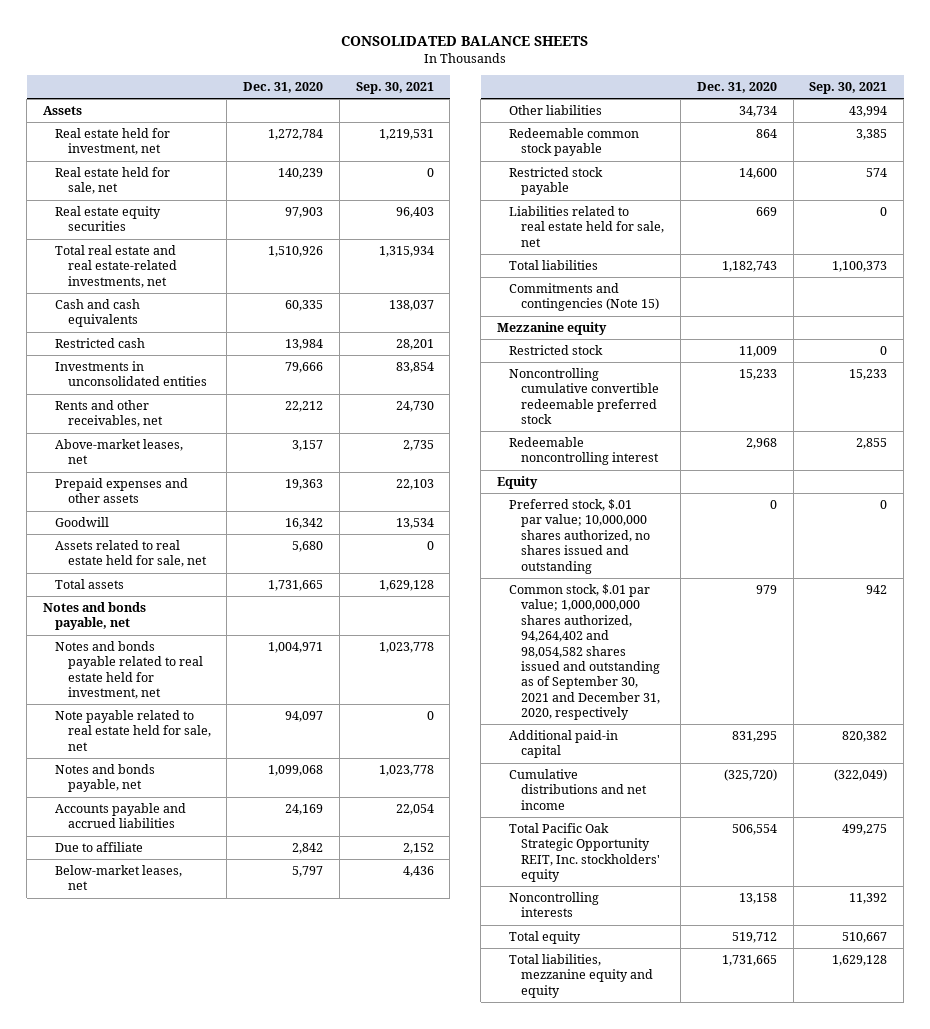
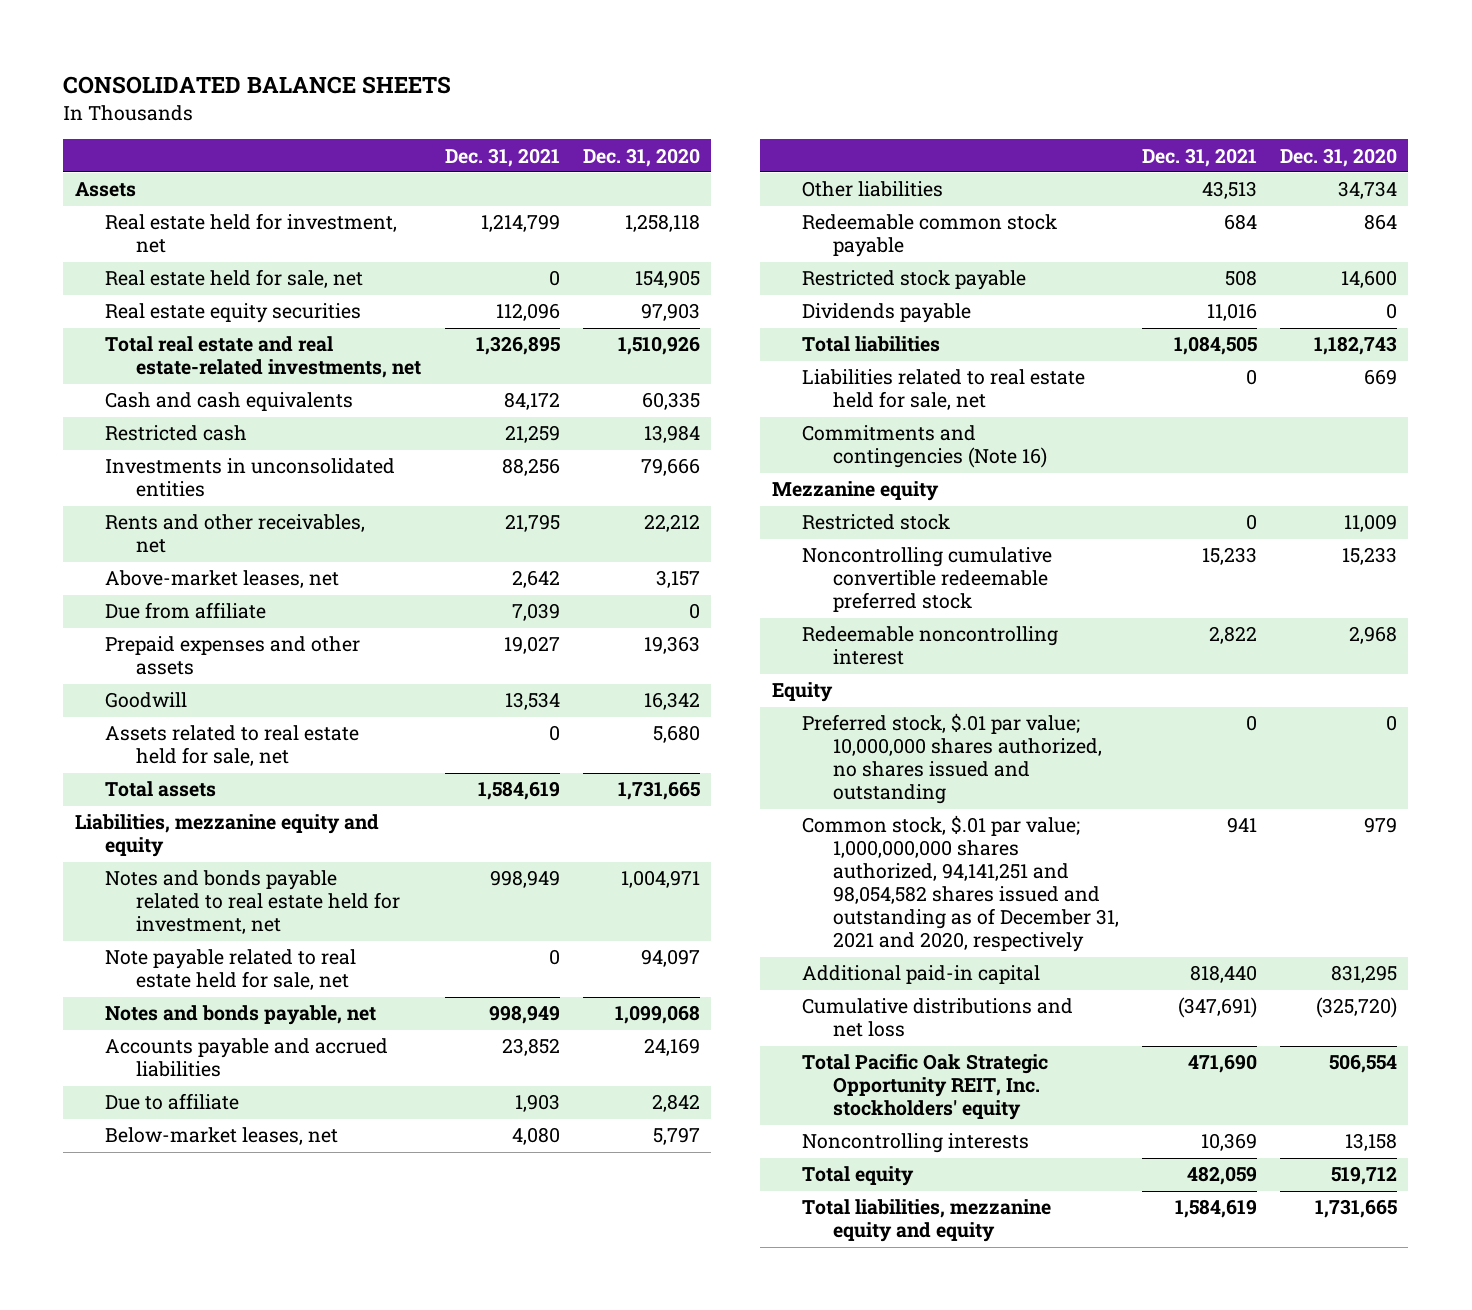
- | Dec. 31, 2020 | Sep. 30, 2021
+ | Dec. 31, 2021 | Dec. 31, 2020
- Real estate held for investment, net | 1,272,784 | 1,219,531
- Real estate held for sale, net | 140,239 | 0
+ Real estate held for investment, net | 1,214,799 | 1,258,118
+ Real estate held for sale, net | 0 | 154,905
+ Due from affiliate | 7,039 | 0
- Notes and bonds payable, net
+ Liabilities, mezzanine equity and equity
+ Dividends payable | 11,016 | 0
- Commitments and contingencies (Note 15)
moved down: Liabilities related to real estate held for sale, net | 0 | 669
+ Commitments and contingencies (Note 16)
- Common stock, $.01 par value; 1,000,000,000 shares authorized, 94,264,402 and 98,054,582 shares issued and outstanding as of September 30, 2021 and December 31, 2020, respectively | 979 | 942
+ Common stock, $.01 par value; 1,000,000,000 shares authorized, 94,141,251 and 98,054,582 shares issued and outstanding as of December 31, 2021 and 2020, respectively | 941 | 979
- Cumulative distributions and net income | (325,720) | (322,049)
+ Cumulative distributions and net loss | (347,691) | (325,720)

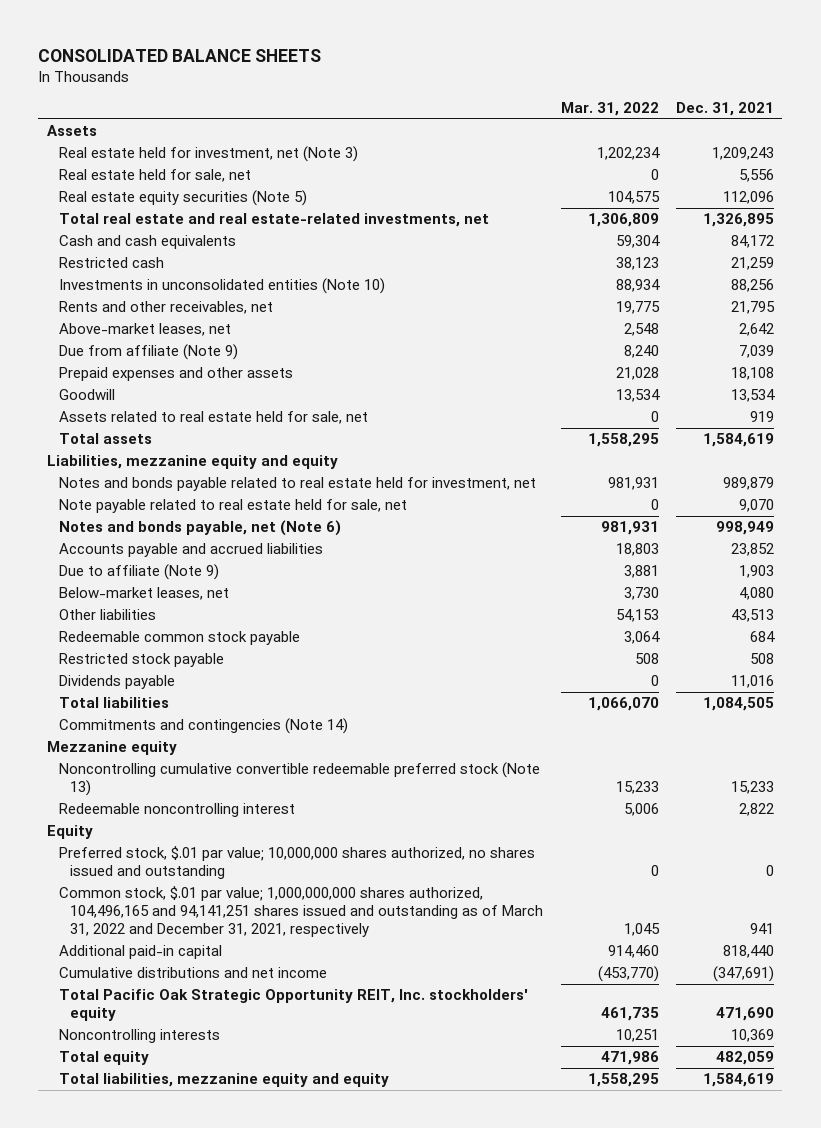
- | Dec. 31, 2021 | Dec. 31, 2020
+ | Mar. 31, 2022 | Dec. 31, 2021
- Real estate held for investment, net | 1,214,799 | 1,258,118
- Real estate held for sale, net | 0 | 154,905
- Real estate equity securities | 112,096 | 97,903
+ Real estate held for investment, net (Note 3) | 1,202,234 | 1,209,243
+ Real estate held for sale, net | 0 | 5,556
+ Real estate equity securities (Note 5) | 104,575 | 112,096
- Investments in unconsolidated entities | 88,256 | 79,666
+ Investments in unconsolidated entities (Note 10) | 88,934 | 88,256
- Due from affiliate | 7,039 | 0
- Prepaid expenses and other assets | 19,027 | 19,363
+ Due from affiliate (Note 9) | 8,240 | 7,039
+ Prepaid expenses and other assets | 21,028 | 18,108
- Assets related to real estate held for sale, net | 0 | 5,680
+ Assets related to real estate held for sale, net | 0 | 919
- Notes and bonds payable related to real estate held for investment, net | 998,949 | 1,004,971
- Note payable related to real estate held for sale, net | 0 | 94,097
- Notes and bonds payable, net | 998,949 | 1,099,068
+ Notes and bonds payable related to real estate held for investment, net | 981,931 | 989,879
+ Note payable related to real estate held for sale, net | 0 | 9,070
+ Notes and bonds payable, net (Note 6) | 981,931 | 998,949
- Due to affiliate | 1,903 | 2,842
+ Due to affiliate (Note 9) | 3,881 | 1,903
- Liabilities related to real estate held for sale, net | 0 | 669
- Commitments and contingencies (Note 16)
+ Commitments and contingencies (Note 14)
- Restricted stock | 0 | 11,009
- Noncontrolling cumulative convertible redeemable preferred stock | 15,233 | 15,233
+ Noncontrolling cumulative convertible redeemable preferred stock (Note 13) | 15,233 | 15,233
- Common stock, $.01 par value; 1,000,000,000 shares authorized, 94,141,251 and 98,054,582 shares issued and outstanding as of December 31, 2021 and 2020, respectively | 941 | 979
+ Common stock, $.01 par value; 1,000,000,000 shares authorized, 104,496,165 and 94,141,251 shares issued and outstanding as of March 31, 2022 and December 31, 2021, respectively | 1,045 | 941
- Cumulative distributions and net loss | (347,691) | (325,720)
+ Cumulative distributions and net income | (453,770) | (347,691)

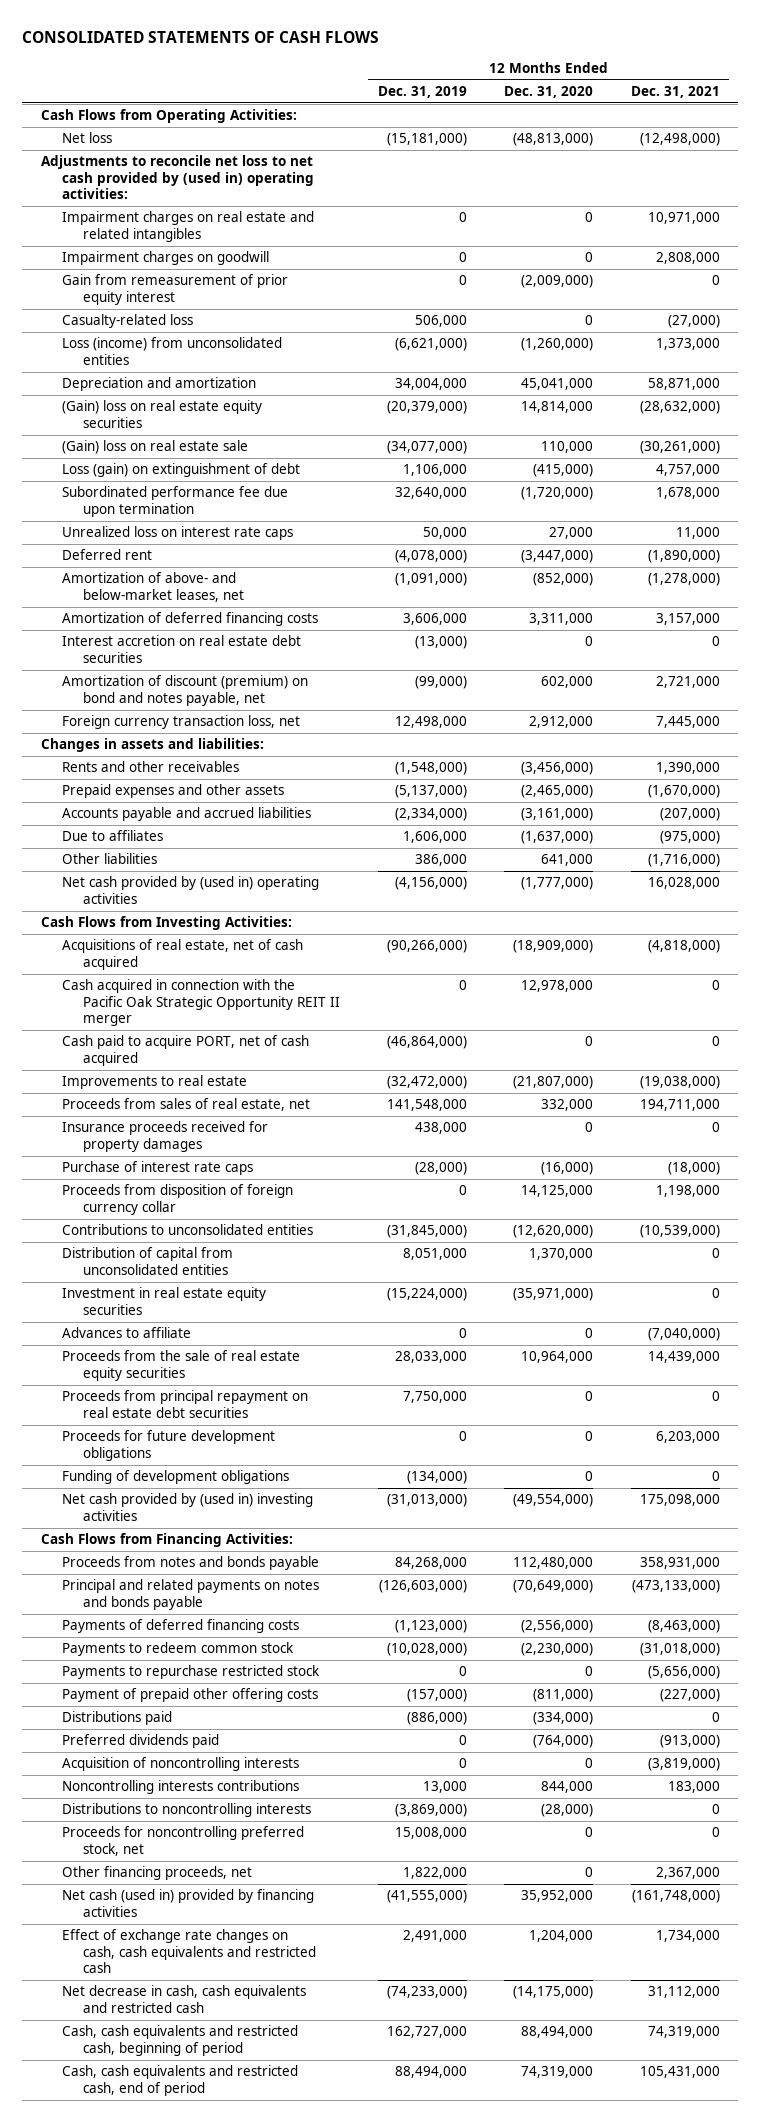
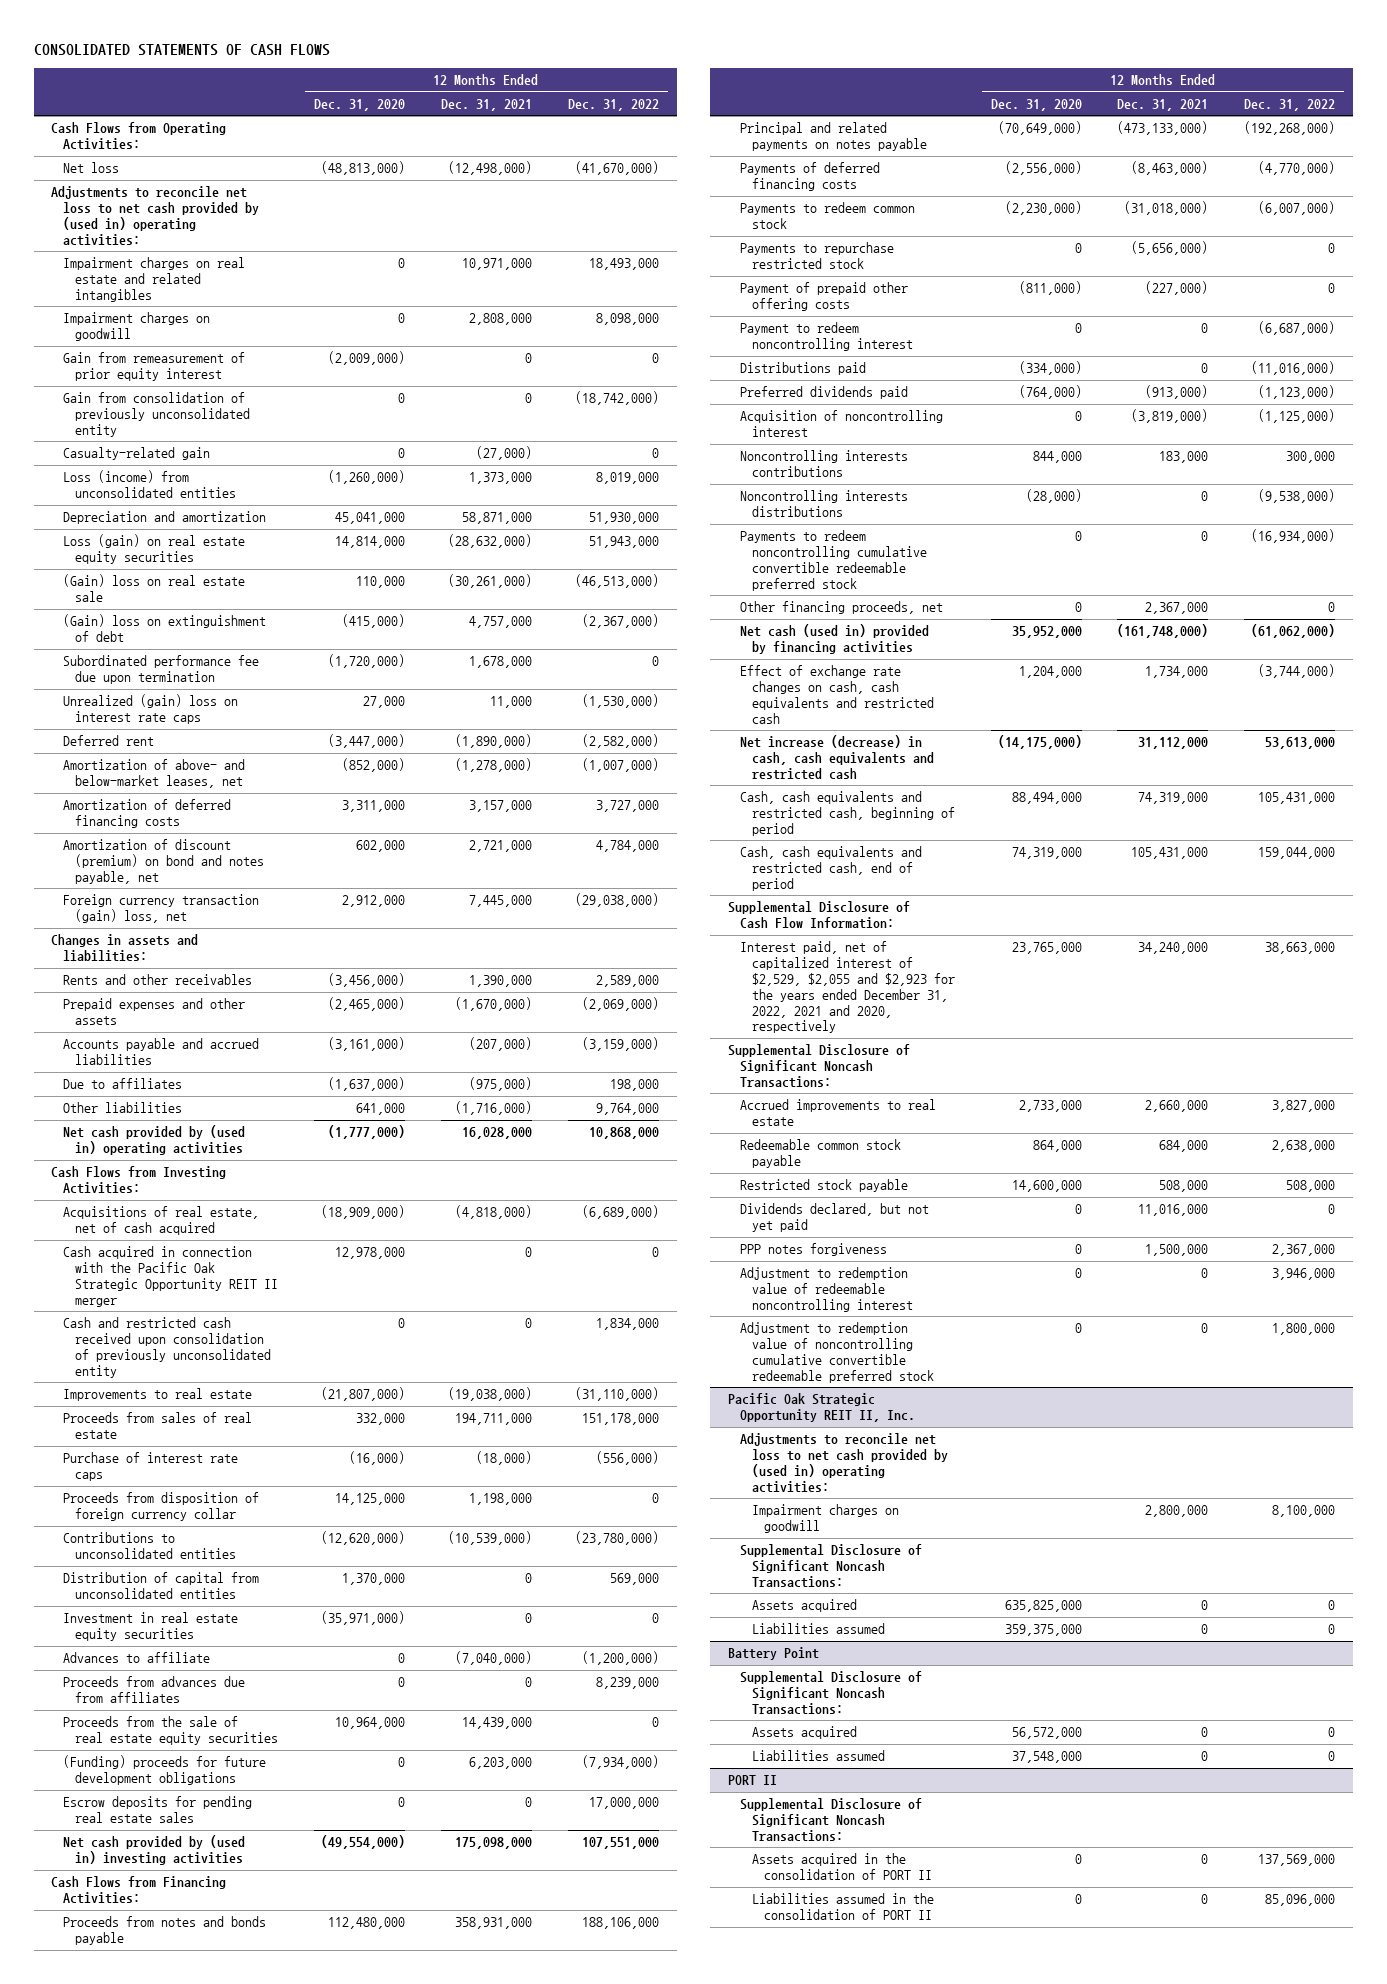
- | 12 Months Ended Dec. 31, 2019 | 12 Months Ended Dec. 31, 2020 | 12 Months Ended Dec. 31, 2021
+ | 12 Months Ended Dec. 31, 2020 | 12 Months Ended Dec. 31, 2021 | 12 Months Ended Dec. 31, 2022
- Casualty-related loss | 506,000 | 0 | (27,000)
+ Gain from consolidation of previously unconsolidated entity | 0 | 0 | (18,742,000)
+ Casualty-related gain | 0 | (27,000) | 0
- (Gain) loss on real estate equity securities | (20,379,000) | 14,814,000 | (28,632,000)
+ Loss (gain) on real estate equity securities | 14,814,000 | (28,632,000) | 51,943,000
- Loss (gain) on extinguishment of debt | 1,106,000 | (415,000) | 4,757,000
+ (Gain) loss on extinguishment of debt | (415,000) | 4,757,000 | (2,367,000)
- Unrealized loss on interest rate caps | 50,000 | 27,000 | 11,000
+ Unrealized (gain) loss on interest rate caps | 27,000 | 11,000 | (1,530,000)
- Interest accretion on real estate debt securities | (13,000) | 0 | 0
- Foreign currency transaction loss, net | 12,498,000 | 2,912,000 | 7,445,000
+ Foreign currency transaction (gain) loss, net | 2,912,000 | 7,445,000 | (29,038,000)
- Cash paid to acquire PORT, net of cash acquired | (46,864,000) | 0 | 0
+ Cash and restricted cash received upon consolidation of previously unconsolidated entity | 0 | 0 | 1,834,000
- Proceeds from sales of real estate, net | 141,548,000 | 332,000 | 194,711,000
- Insurance proceeds received for property damages | 438,000 | 0 | 0
+ Proceeds from sales of real estate | 332,000 | 194,711,000 | 151,178,000
+ Proceeds from advances due from affiliates | 0 | 0 | 8,239,000
- Proceeds from principal repayment on real estate debt securities | 7,750,000 | 0 | 0
- Proceeds for future development obligations | 0 | 0 | 6,203,000
- Funding of development obligations | (134,000) | 0 | 0
+ (Funding) proceeds for future development obligations | 0 | 6,203,000 | (7,934,000)
+ Escrow deposits for pending real estate sales | 0 | 0 | 17,000,000
- Principal and related payments on notes and bonds payable | (126,603,000) | (70,649,000) | (473,133,000)
+ Principal and related payments on notes payable | (70,649,000) | (473,133,000) | (192,268,000)
+ Payment to redeem noncontrolling interest | 0 | 0 | (6,687,000)
- Acquisition of noncontrolling interests | 0 | 0 | (3,819,000)
+ Acquisition of noncontrolling interest | 0 | (3,819,000) | (1,125,000)
- Distributions to noncontrolling interests | (3,869,000) | (28,000) | 0
- Proceeds for noncontrolling preferred stock, net | 15,008,000 | 0 | 0
+ Noncontrolling interests distributions | (28,000) | 0 | (9,538,000)
+ Payments to redeem noncontrolling cumulative convertible redeemable preferred stock | 0 | 0 | (16,934,000)
- Net decrease in cash, cash equivalents and restricted cash | (74,233,000) | (14,175,000) | 31,112,000
+ Net increase (decrease) in cash, cash equivalents and restricted cash | (14,175,000) | 31,112,000 | 53,613,000
+ Supplemental Disclosure of Cash Flow Information:
+ Interest paid, net of capitalized interest of $2,529, $2,055 and $2,923 for the years ended December 31, 2022, 2021 and 2020, respectively | 23,765,000 | 34,240,000 | 38,663,000
+ Supplemental Disclosure of Significant Noncash Transactions:
+ Accrued improvements to real estate | 2,733,000 | 2,660,000 | 3,827,000
+ Redeemable common stock payable | 864,000 | 684,000 | 2,638,000
+ Restricted stock payable | 14,600,000 | 508,000 | 508,000
+ Dividends declared, but not yet paid | 0 | 11,016,000 | 0
+ PPP notes forgiveness | 0 | 1,500,000 | 2,367,000
+ Adjustment to redemption value of redeemable noncontrolling interest | 0 | 0 | 3,946,000
+ Adjustment to redemption value of noncontrolling cumulative convertible redeemable preferred stock | 0 | 0 | 1,800,000
+ Pacific Oak Strategic Opportunity REIT II, Inc.
+ Adjustments to reconcile net loss to net cash provided by (used in) operating activities:
+ Impairment charges on goodwill | | 2,800,000 | 8,100,000
+ Supplemental Disclosure of Significant Noncash Transactions:
+ Assets acquired | 635,825,000 | 0 | 0
+ Liabilities assumed | 359,375,000 | 0 | 0
+ Battery Point
+ Supplemental Disclosure of Significant Noncash Transactions:
+ Assets acquired | 56,572,000 | 0 | 0
+ Liabilities assumed | 37,548,000 | 0 | 0
+ PORT II
+ Supplemental Disclosure of Significant Noncash Transactions:
+ Assets acquired in the consolidation of PORT II | 0 | 0 | 137,569,000
+ Liabilities assumed in the consolidation of PORT II | 0 | 0 | 85,096,000

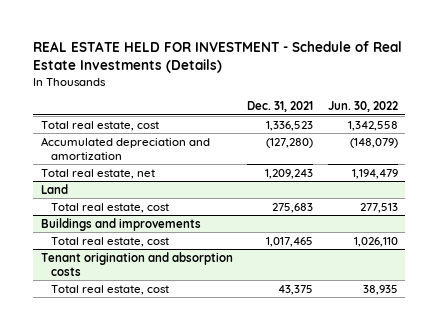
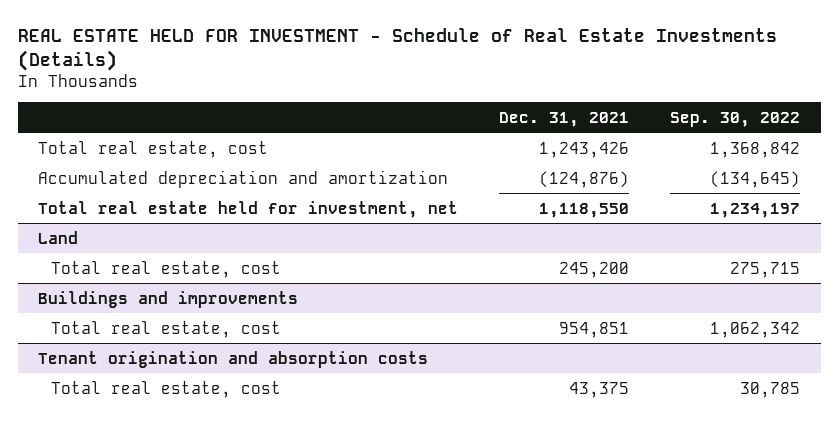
- | Dec. 31, 2021 | Jun. 30, 2022
+ | Dec. 31, 2021 | Sep. 30, 2022
- Total real estate, cost | 1,336,523 | 1,342,558
- Accumulated depreciation and amortization | (127,280) | (148,079)
- Total real estate, net | 1,209,243 | 1,194,479
+ Total real estate, cost | 1,243,426 | 1,368,842
+ Accumulated depreciation and amortization | (124,876) | (134,645)
+ Total real estate held for investment, net | 1,118,550 | 1,234,197
@ Land
- Total real estate, cost | 275,683 | 277,513
+ Total real estate, cost | 245,200 | 275,715
@ Buildings and improvements
- Total real estate, cost | 1,017,465 | 1,026,110
+ Total real estate, cost | 954,851 | 1,062,342

